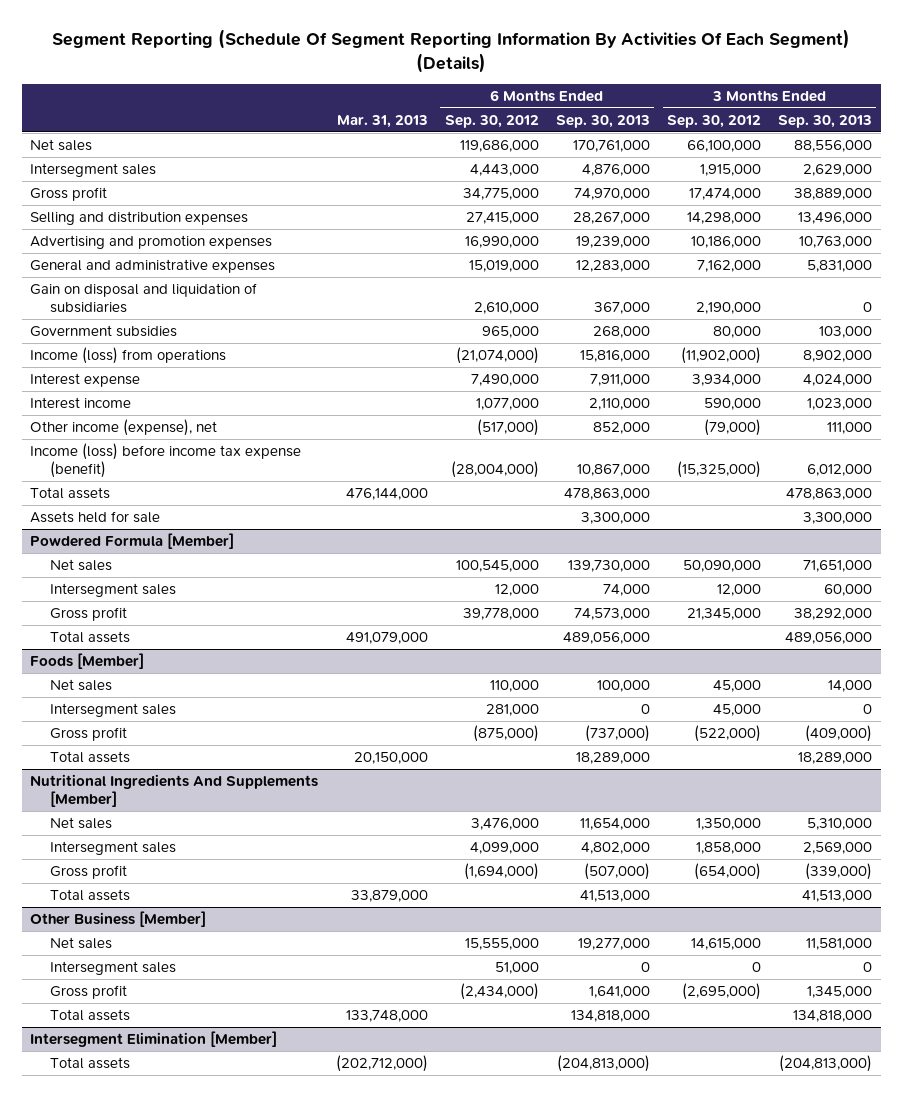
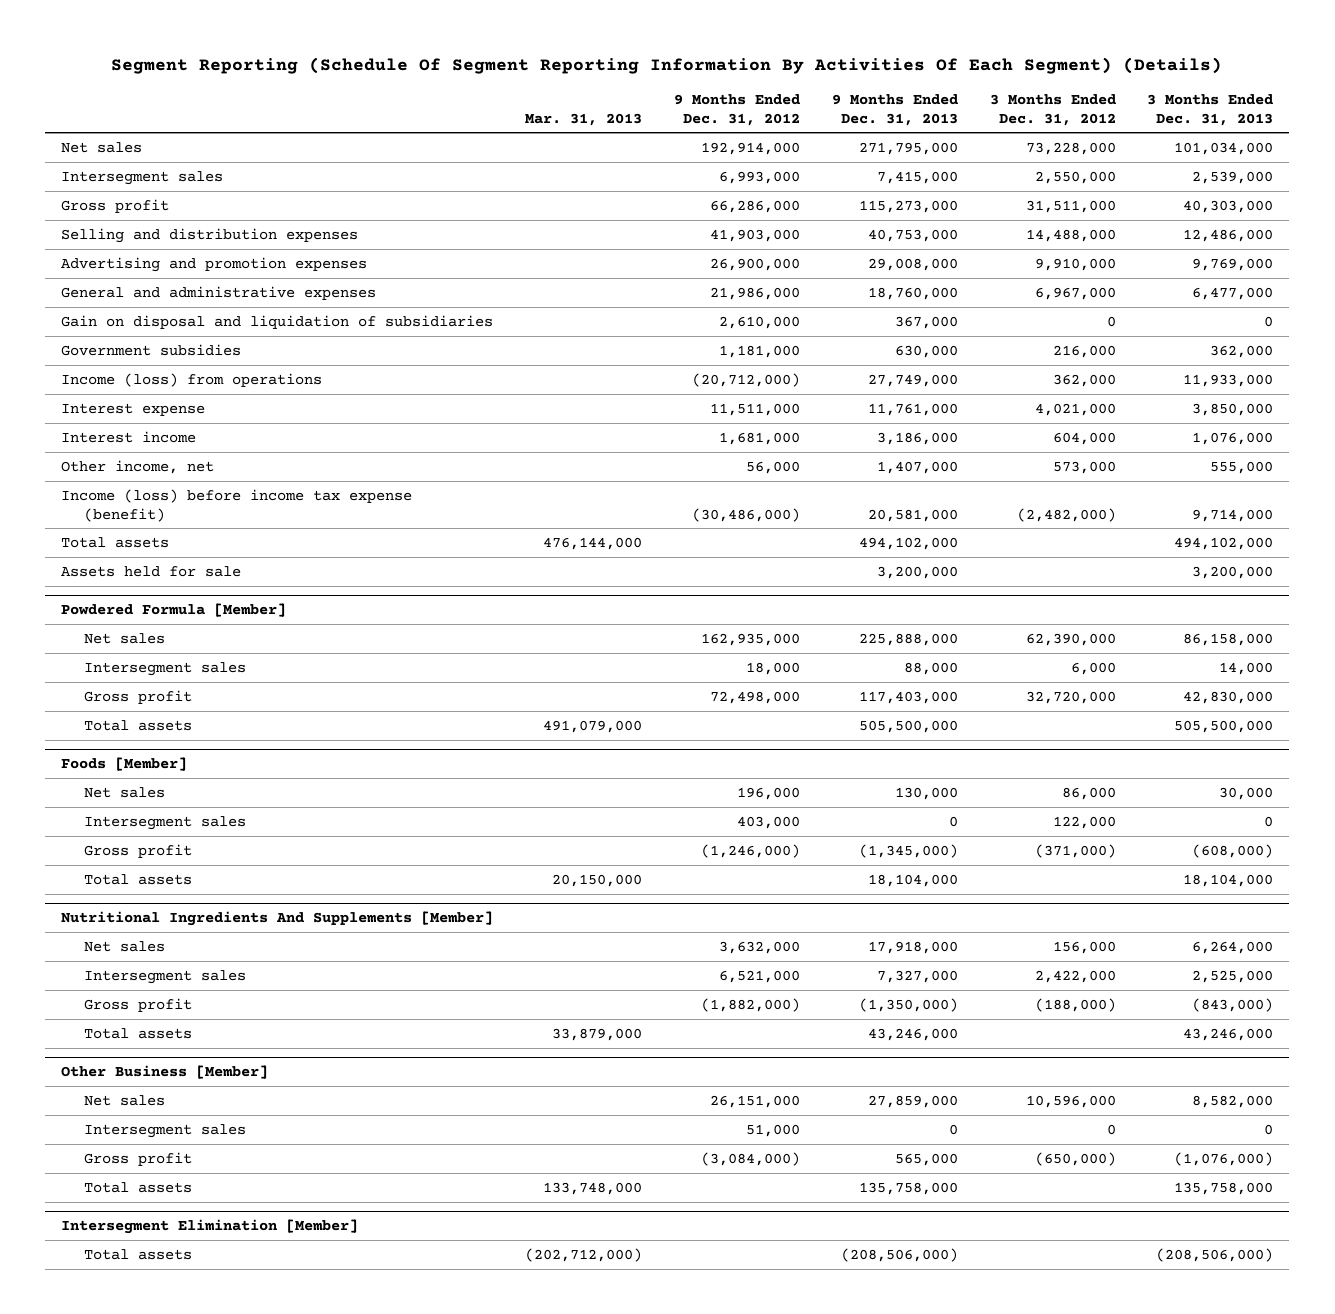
- | Mar. 31, 2013 | 6 Months Ended Sep. 30, 2012 | 6 Months Ended Sep. 30, 2013 | 3 Months Ended Sep. 30, 2012 | 3 Months Ended Sep. 30, 2013
+ | Mar. 31, 2013 | 9 Months Ended Dec. 31, 2012 | 9 Months Ended Dec. 31, 2013 | 3 Months Ended Dec. 31, 2012 | 3 Months Ended Dec. 31, 2013
- Other income (expense), net | | (517,000) | 852,000 | (79,000) | 111,000
+ Other income, net | | 56,000 | 1,407,000 | 573,000 | 555,000

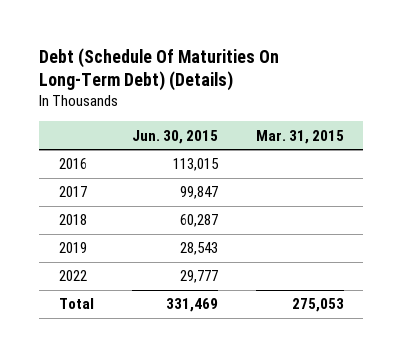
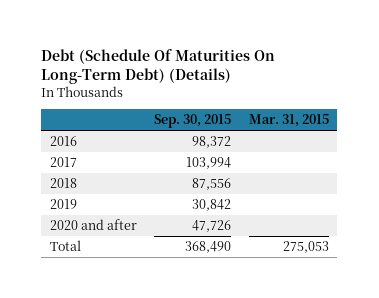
- | Jun. 30, 2015 | Mar. 31, 2015
+ | Sep. 30, 2015 | Mar. 31, 2015
- 2022 | 29,777 |
+ 2020 and after | 47,726 |

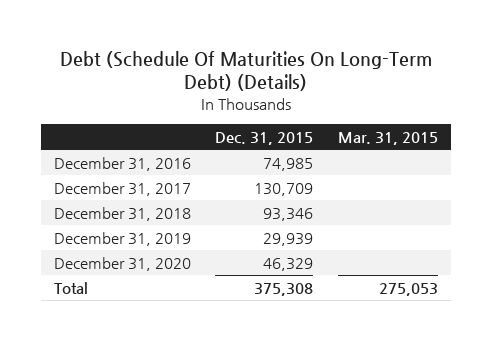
- | Sep. 30, 2015 | Mar. 31, 2015
+ | Dec. 31, 2015 | Mar. 31, 2015
- 2016 | 98,372 |
- 2017 | 103,994 |
- 2018 | 87,556 |
- 2019 | 30,842 |
- 2020 and after | 47,726 |
+ December 31, 2016 | 74,985 |
+ December 31, 2017 | 130,709 |
+ December 31, 2018 | 93,346 |
+ December 31, 2019 | 29,939 |
+ December 31, 2020 | 46,329 |

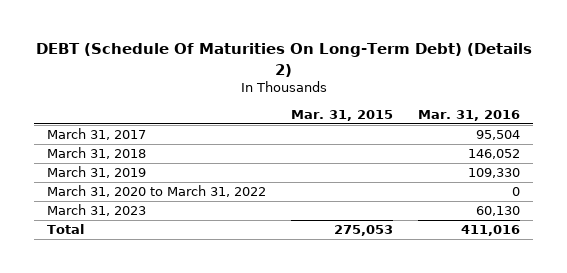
- Debt (Schedule Of Maturities On Long-Term Debt) (Details)
+ DEBT (Schedule Of Maturities On Long-Term Debt) (Details 2)
- | Dec. 31, 2015 | Mar. 31, 2015
+ | Mar. 31, 2015 | Mar. 31, 2016
- December 31, 2016 | 74,985 |
- December 31, 2017 | 130,709 |
- December 31, 2018 | 93,346 |
- December 31, 2019 | 29,939 |
- December 31, 2020 | 46,329 |
+ March 31, 2017 | | 95,504
+ March 31, 2018 | | 146,052
+ March 31, 2019 | | 109,330
+ March 31, 2020 to March 31, 2022 | | 0
+ March 31, 2023 | | 60,130

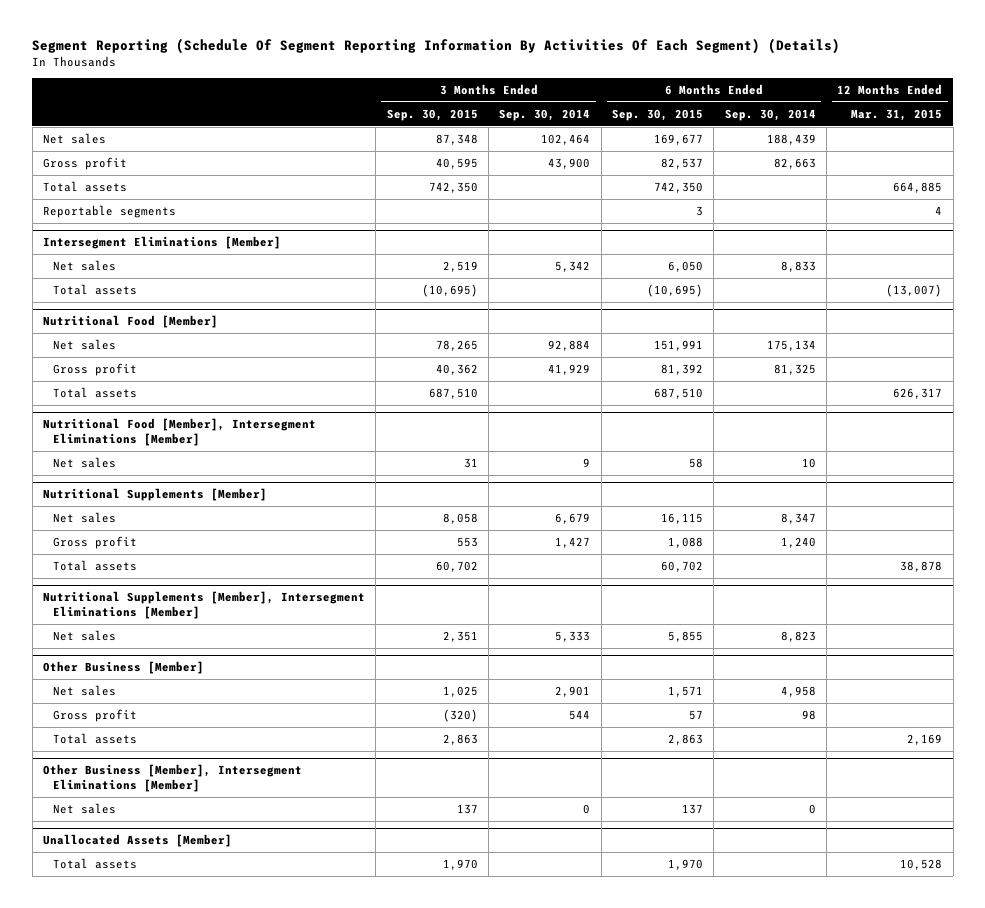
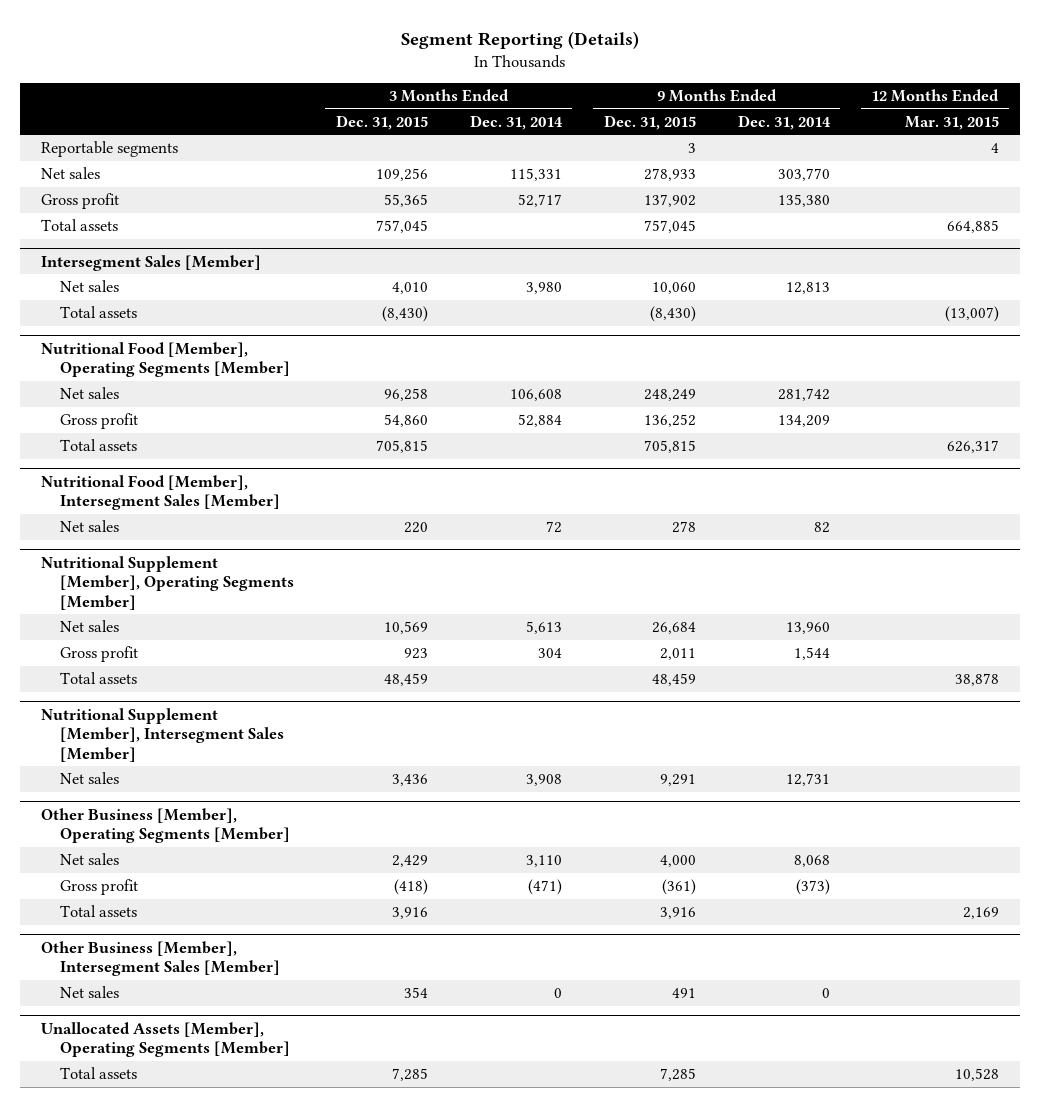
- Segment Reporting (Schedule Of Segment Reporting Information By Activities Of Each Segment) (Details)
+ Segment Reporting (Details)
- | 3 Months Ended Sep. 30, 2015 | 3 Months Ended Sep. 30, 2014 | 6 Months Ended Sep. 30, 2015 | 6 Months Ended Sep. 30, 2014 | 12 Months Ended Mar. 31, 2015
+ | 3 Months Ended Dec. 31, 2015 | 3 Months Ended Dec. 31, 2014 | 9 Months Ended Dec. 31, 2015 | 9 Months Ended Dec. 31, 2014 | 12 Months Ended Mar. 31, 2015
moved up: Reportable segments | | | 3 | | 4
- Intersegment Eliminations [Member]
+ Intersegment Sales [Member]
- Nutritional Food [Member]
+ Nutritional Food [Member], Operating Segments [Member]
- Nutritional Food [Member], Intersegment Eliminations [Member]
+ Nutritional Food [Member], Intersegment Sales [Member]
- Nutritional Supplements [Member]
+ Nutritional Supplement [Member], Operating Segments [Member]
- Nutritional Supplements [Member], Intersegment Eliminations [Member]
+ Nutritional Supplement [Member], Intersegment Sales [Member]
- Other Business [Member]
+ Other Business [Member], Operating Segments [Member]
- Other Business [Member], Intersegment Eliminations [Member]
+ Other Business [Member], Intersegment Sales [Member]
- Unallocated Assets [Member]
+ Unallocated Assets [Member], Operating Segments [Member]

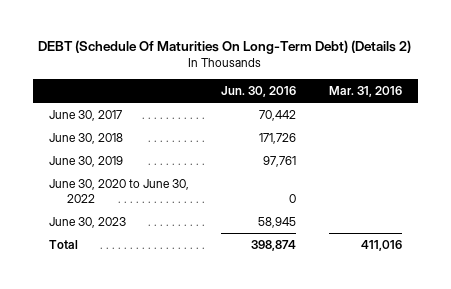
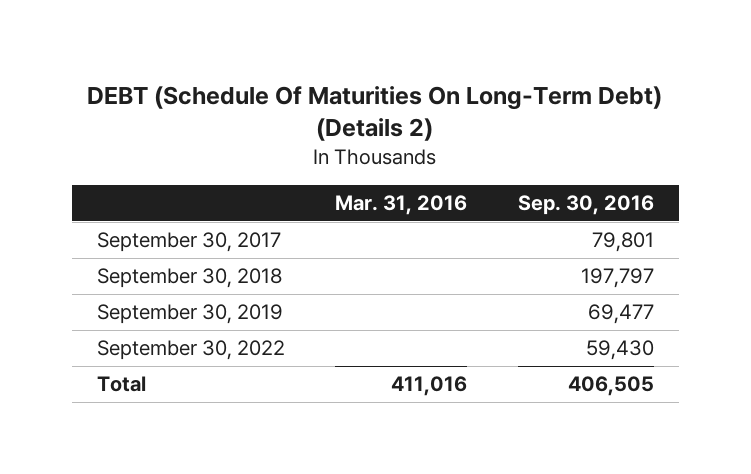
- | Jun. 30, 2016 | Mar. 31, 2016
+ | Mar. 31, 2016 | Sep. 30, 2016
- June 30, 2017 | 70,442 |
- June 30, 2018 | 171,726 |
- June 30, 2019 | 97,761 |
- June 30, 2020 to June 30, 2022 | 0 |
- June 30, 2023 | 58,945 |
+ September 30, 2017 | | 79,801
+ September 30, 2018 | | 197,797
+ September 30, 2019 | | 69,477
+ September 30, 2022 | | 59,430

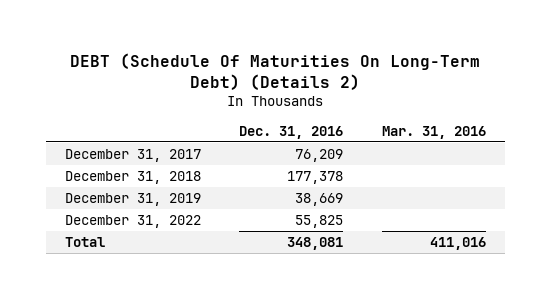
- | Mar. 31, 2016 | Sep. 30, 2016
+ | Dec. 31, 2016 | Mar. 31, 2016
- September 30, 2017 | | 79,801
- September 30, 2018 | | 197,797
- September 30, 2019 | | 69,477
- September 30, 2022 | | 59,430
+ December 31, 2017 | 76,209 |
+ December 31, 2018 | 177,378 |
+ December 31, 2019 | 38,669 |
+ December 31, 2022 | 55,825 |

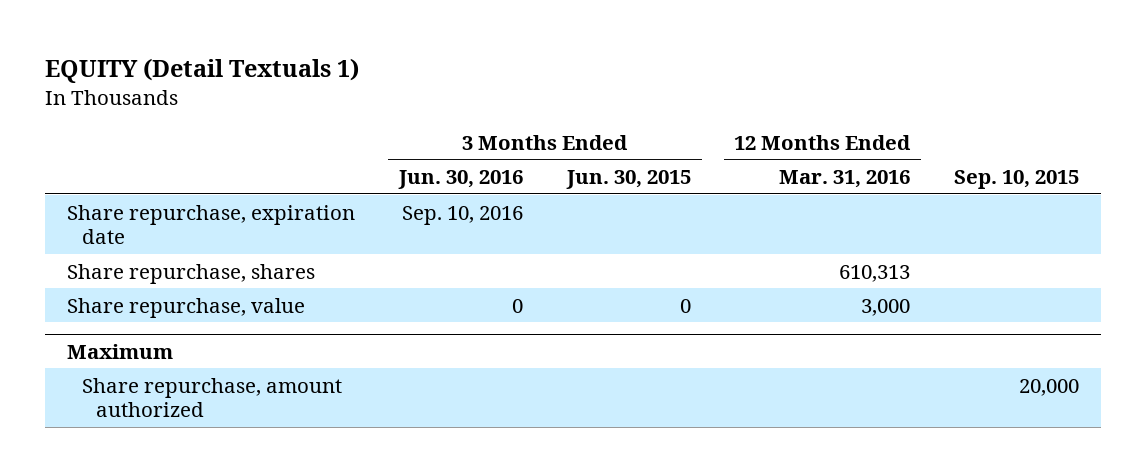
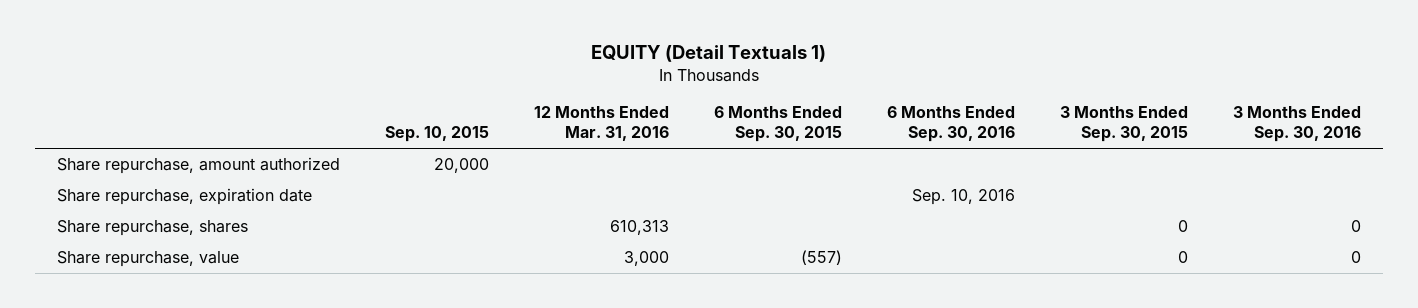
- | 3 Months Ended Jun. 30, 2016 | 3 Months Ended Jun. 30, 2015 | 12 Months Ended Mar. 31, 2016 | Sep. 10, 2015
+ | Sep. 10, 2015 | 12 Months Ended Mar. 31, 2016 | 6 Months Ended Sep. 30, 2015 | 6 Months Ended Sep. 30, 2016 | 3 Months Ended Sep. 30, 2015 | 3 Months Ended Sep. 30, 2016
+ Share repurchase, amount authorized | 20,000 | | | | |
- Maximum
- Share repurchase, amount authorized | | | | 20,000

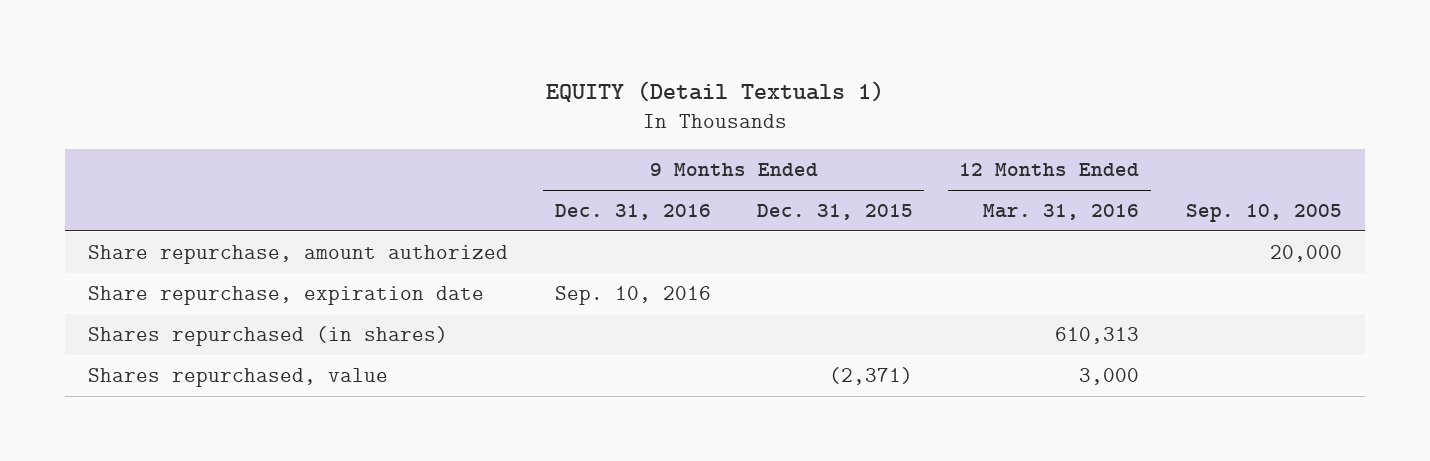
- | Sep. 10, 2015 | 12 Months Ended Mar. 31, 2016 | 6 Months Ended Sep. 30, 2015 | 6 Months Ended Sep. 30, 2016 | 3 Months Ended Sep. 30, 2015 | 3 Months Ended Sep. 30, 2016
+ | 9 Months Ended Dec. 31, 2016 | 9 Months Ended Dec. 31, 2015 | 12 Months Ended Mar. 31, 2016 | Sep. 10, 2005
- Share repurchase, shares | | 610,313 | | | 0 | 0
- Share repurchase, value | | 3,000 | (557) | | 0 | 0
+ Shares repurchased (in shares) | | | 610,313 |
+ Shares repurchased, value | | (2,371) | 3,000 |

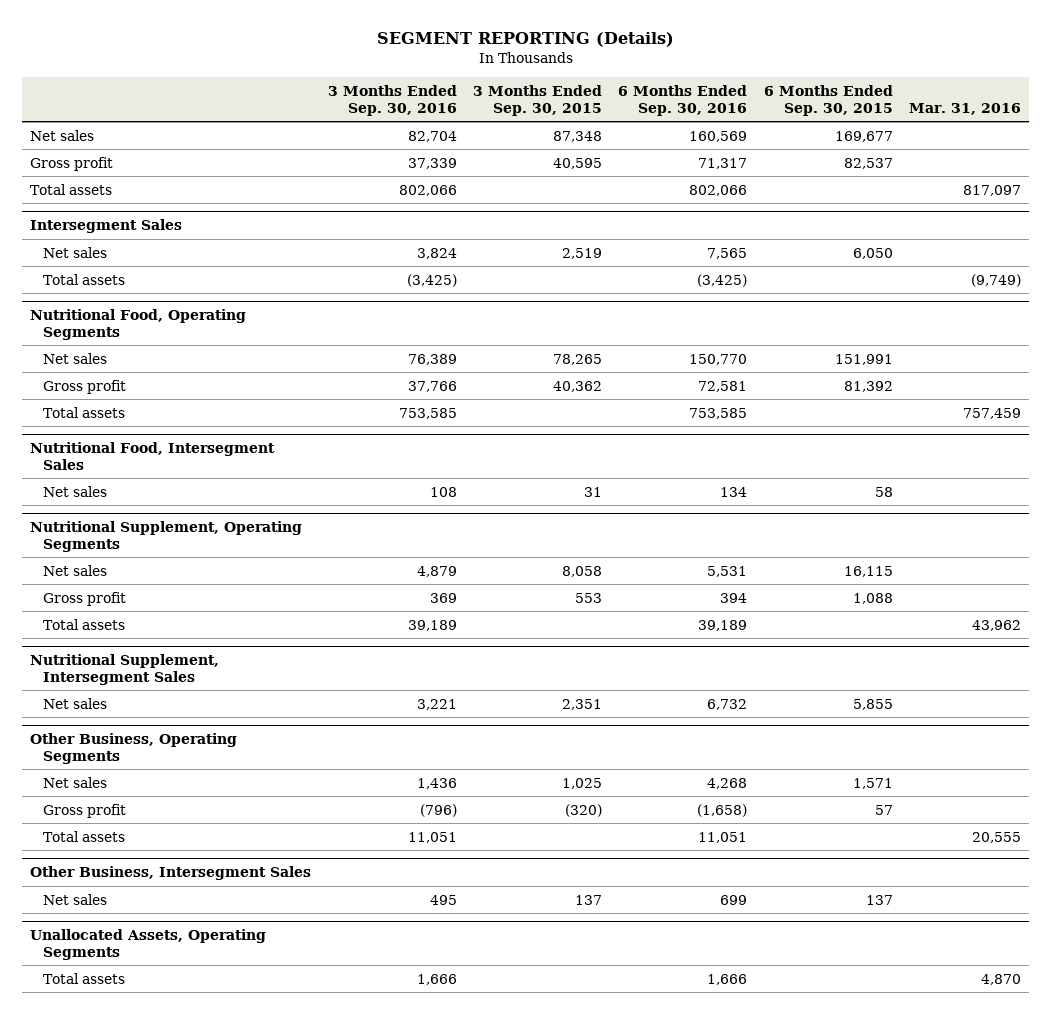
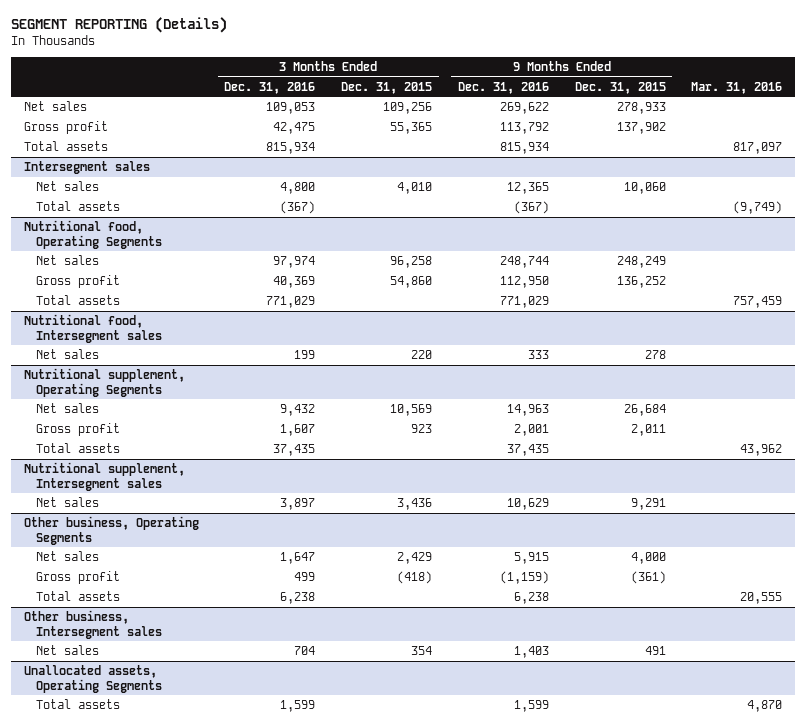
- | 3 Months Ended Sep. 30, 2016 | 3 Months Ended Sep. 30, 2015 | 6 Months Ended Sep. 30, 2016 | 6 Months Ended Sep. 30, 2015 | Mar. 31, 2016
+ | 3 Months Ended Dec. 31, 2016 | 3 Months Ended Dec. 31, 2015 | 9 Months Ended Dec. 31, 2016 | 9 Months Ended Dec. 31, 2015 | Mar. 31, 2016
- Intersegment Sales
+ Intersegment sales
- Nutritional Food, Operating Segments
+ Nutritional food, Operating Segments
- Nutritional Food, Intersegment Sales
+ Nutritional food, Intersegment sales
- Nutritional Supplement, Operating Segments
+ Nutritional supplement, Operating Segments
- Nutritional Supplement, Intersegment Sales
+ Nutritional supplement, Intersegment sales
- Other Business, Operating Segments
+ Other business, Operating Segments
- Other Business, Intersegment Sales
+ Other business, Intersegment sales
- Unallocated Assets, Operating Segments
+ Unallocated assets, Operating Segments

